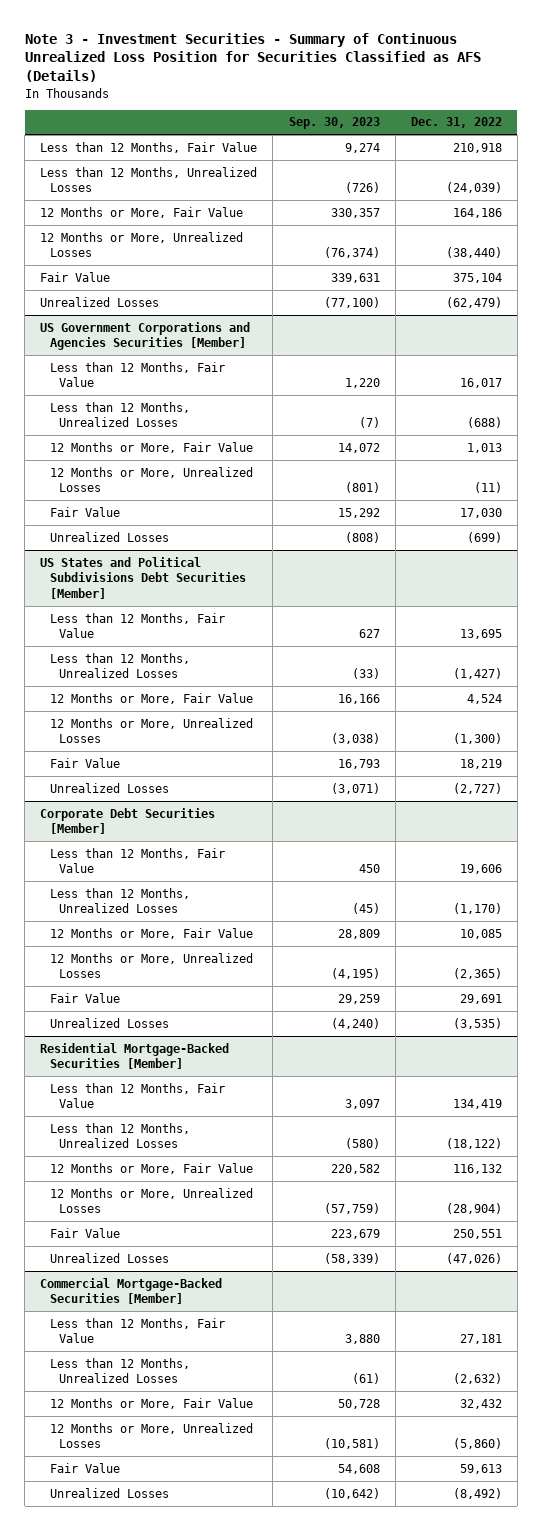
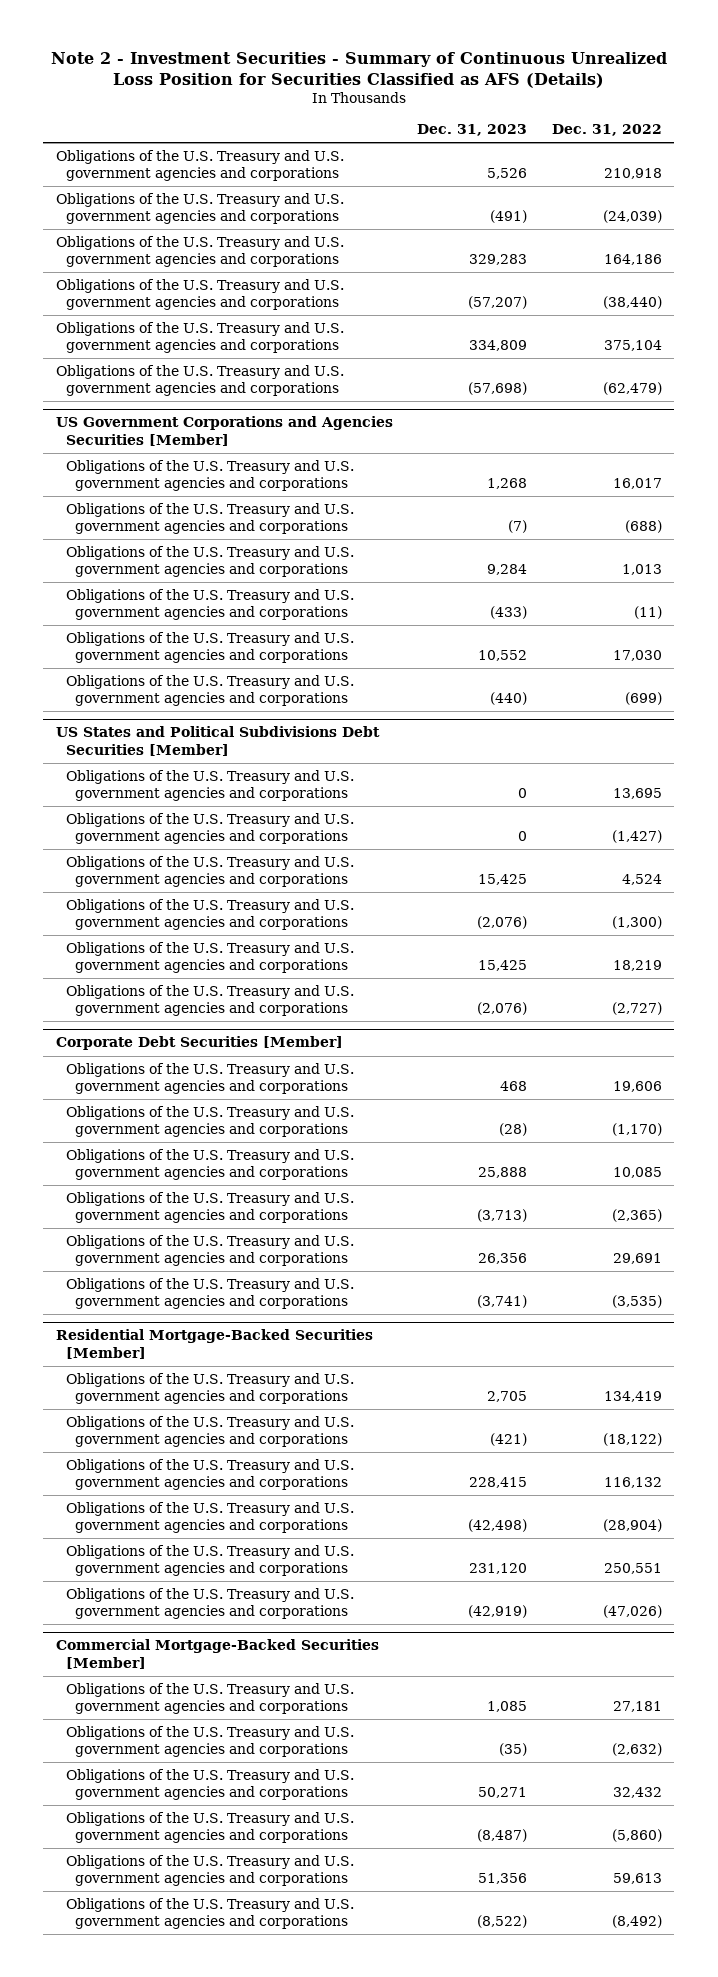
- Note 3 - Investment Securities - Summary of Continuous Unrealized Loss Position for Securities Classified as AFS (Details)
+ Note 2 - Investment Securities - Summary of Continuous Unrealized Loss Position for Securities Classified as AFS (Details)
- | Sep. 30, 2023 | Dec. 31, 2022
+ | Dec. 31, 2023 | Dec. 31, 2022
- Less than 12 Months, Fair Value | 9,274 | 210,918
- Less than 12 Months, Unrealized Losses | (726) | (24,039)
- 12 Months or More, Fair Value | 330,357 | 164,186
- 12 Months or More, Unrealized Losses | (76,374) | (38,440)
- Fair Value | 339,631 | 375,104
- Unrealized Losses | (77,100) | (62,479)
+ Obligations of the U.S. Treasury and U.S. government agencies and corporations | 5,526 | 210,918
+ Obligations of the U.S. Treasury and U.S. government agencies and corporations | (491) | (24,039)
+ Obligations of the U.S. Treasury and U.S. government agencies and corporations | 329,283 | 164,186
+ Obligations of the U.S. Treasury and U.S. government agencies and corporations | (57,207) | (38,440)
+ Obligations of the U.S. Treasury and U.S. government agencies and corporations | 334,809 | 375,104
+ Obligations of the U.S. Treasury and U.S. government agencies and corporations | (57,698) | (62,479)
@ US Government Corporations and Agencies Securities [Member]
- Less than 12 Months, Fair Value | 1,220 | 16,017
- Less than 12 Months, Unrealized Losses | (7) | (688)
- 12 Months or More, Fair Value | 14,072 | 1,013
- 12 Months or More, Unrealized Losses | (801) | (11)
- Fair Value | 15,292 | 17,030
- Unrealized Losses | (808) | (699)
+ Obligations of the U.S. Treasury and U.S. government agencies and corporations | 1,268 | 16,017
+ Obligations of the U.S. Treasury and U.S. government agencies and corporations | (7) | (688)
+ Obligations of the U.S. Treasury and U.S. government agencies and corporations | 9,284 | 1,013
+ Obligations of the U.S. Treasury and U.S. government agencies and corporations | (433) | (11)
+ Obligations of the U.S. Treasury and U.S. government agencies and corporations | 10,552 | 17,030
+ Obligations of the U.S. Treasury and U.S. government agencies and corporations | (440) | (699)
@ US States and Political Subdivisions Debt Securities [Member]
- Less than 12 Months, Fair Value | 627 | 13,695
- Less than 12 Months, Unrealized Losses | (33) | (1,427)
- 12 Months or More, Fair Value | 16,166 | 4,524
- 12 Months or More, Unrealized Losses | (3,038) | (1,300)
- Fair Value | 16,793 | 18,219
- Unrealized Losses | (3,071) | (2,727)
+ Obligations of the U.S. Treasury and U.S. government agencies and corporations | 0 | 13,695
+ Obligations of the U.S. Treasury and U.S. government agencies and corporations | 0 | (1,427)
+ Obligations of the U.S. Treasury and U.S. government agencies and corporations | 15,425 | 4,524
+ Obligations of the U.S. Treasury and U.S. government agencies and corporations | (2,076) | (1,300)
+ Obligations of the U.S. Treasury and U.S. government agencies and corporations | 15,425 | 18,219
+ Obligations of the U.S. Treasury and U.S. government agencies and corporations | (2,076) | (2,727)
@ Corporate Debt Securities [Member]
- Less than 12 Months, Fair Value | 450 | 19,606
- Less than 12 Months, Unrealized Losses | (45) | (1,170)
- 12 Months or More, Fair Value | 28,809 | 10,085
- 12 Months or More, Unrealized Losses | (4,195) | (2,365)
- Fair Value | 29,259 | 29,691
- Unrealized Losses | (4,240) | (3,535)
+ Obligations of the U.S. Treasury and U.S. government agencies and corporations | 468 | 19,606
+ Obligations of the U.S. Treasury and U.S. government agencies and corporations | (28) | (1,170)
+ Obligations of the U.S. Treasury and U.S. government agencies and corporations | 25,888 | 10,085
+ Obligations of the U.S. Treasury and U.S. government agencies and corporations | (3,713) | (2,365)
+ Obligations of the U.S. Treasury and U.S. government agencies and corporations | 26,356 | 29,691
+ Obligations of the U.S. Treasury and U.S. government agencies and corporations | (3,741) | (3,535)
@ Residential Mortgage-Backed Securities [Member]
- Less than 12 Months, Fair Value | 3,097 | 134,419
- Less than 12 Months, Unrealized Losses | (580) | (18,122)
- 12 Months or More, Fair Value | 220,582 | 116,132
- 12 Months or More, Unrealized Losses | (57,759) | (28,904)
- Fair Value | 223,679 | 250,551
- Unrealized Losses | (58,339) | (47,026)
+ Obligations of the U.S. Treasury and U.S. government agencies and corporations | 2,705 | 134,419
+ Obligations of the U.S. Treasury and U.S. government agencies and corporations | (421) | (18,122)
+ Obligations of the U.S. Treasury and U.S. government agencies and corporations | 228,415 | 116,132
+ Obligations of the U.S. Treasury and U.S. government agencies and corporations | (42,498) | (28,904)
+ Obligations of the U.S. Treasury and U.S. government agencies and corporations | 231,120 | 250,551
+ Obligations of the U.S. Treasury and U.S. government agencies and corporations | (42,919) | (47,026)
@ Commercial Mortgage-Backed Securities [Member]
- Less than 12 Months, Fair Value | 3,880 | 27,181
- Less than 12 Months, Unrealized Losses | (61) | (2,632)
- 12 Months or More, Fair Value | 50,728 | 32,432
- 12 Months or More, Unrealized Losses | (10,581) | (5,860)
- Fair Value | 54,608 | 59,613
- Unrealized Losses | (10,642) | (8,492)
+ Obligations of the U.S. Treasury and U.S. government agencies and corporations | 1,085 | 27,181
+ Obligations of the U.S. Treasury and U.S. government agencies and corporations | (35) | (2,632)
+ Obligations of the U.S. Treasury and U.S. government agencies and corporations | 50,271 | 32,432
+ Obligations of the U.S. Treasury and U.S. government agencies and corporations | (8,487) | (5,860)
+ Obligations of the U.S. Treasury and U.S. government agencies and corporations | 51,356 | 59,613
+ Obligations of the U.S. Treasury and U.S. government agencies and corporations | (8,522) | (8,492)

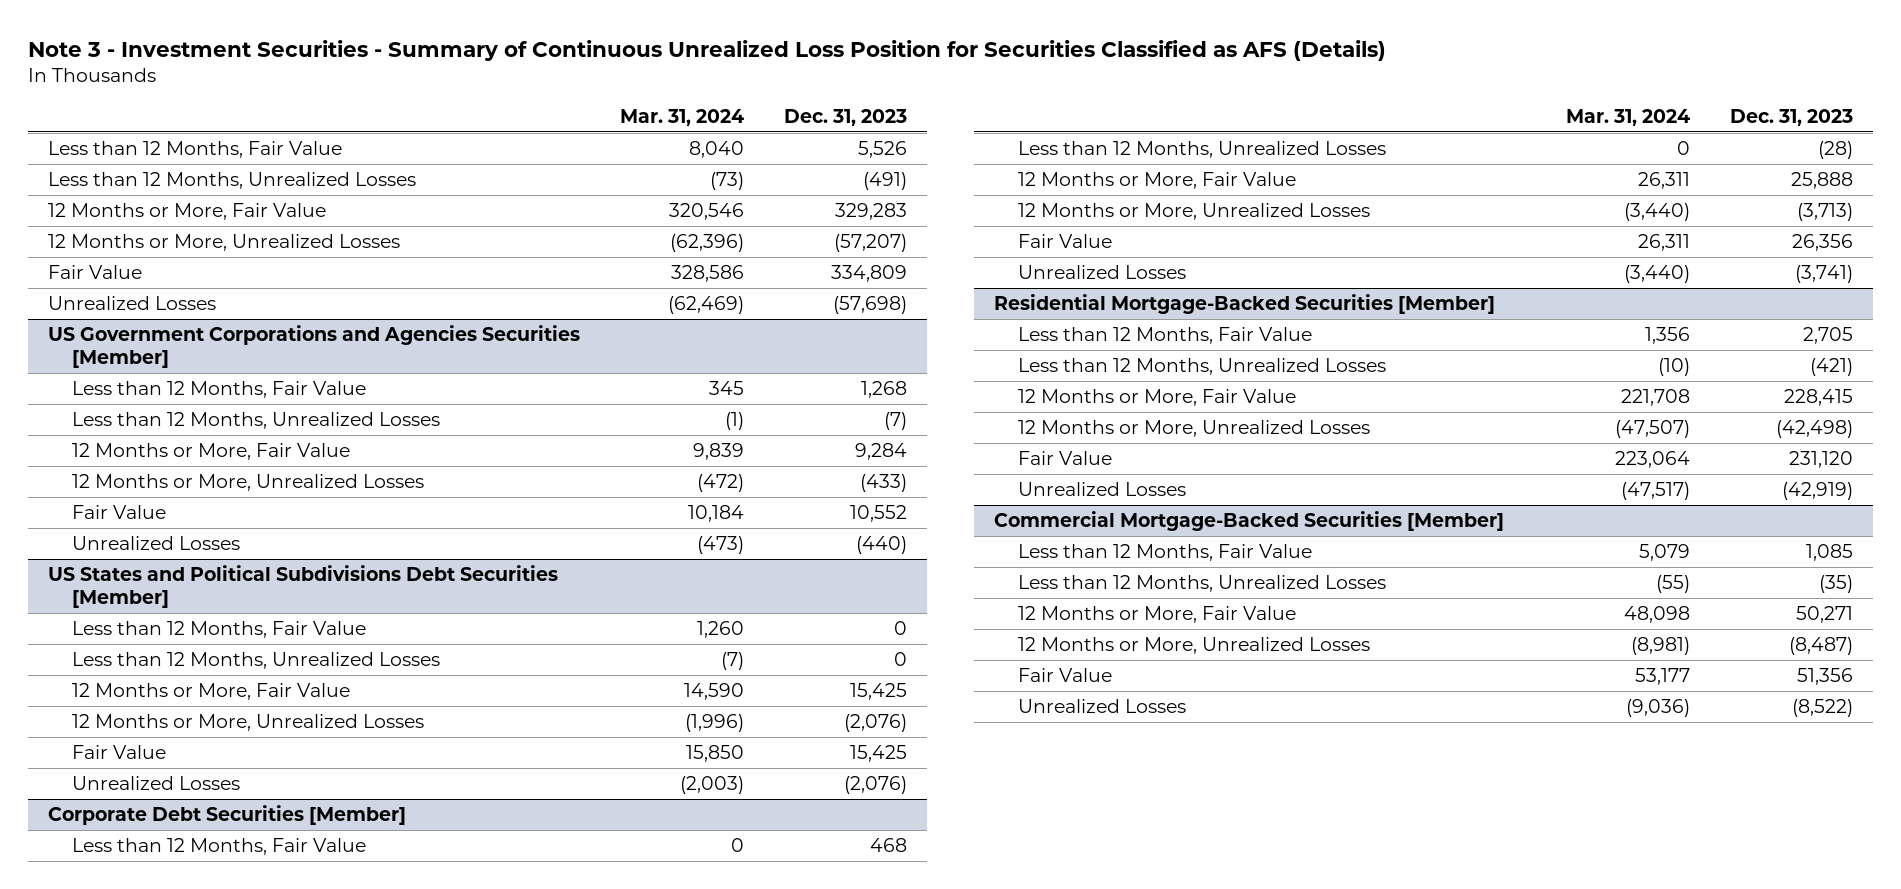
- Note 2 - Investment Securities - Summary of Continuous Unrealized Loss Position for Securities Classified as AFS (Details)
+ Note 3 - Investment Securities - Summary of Continuous Unrealized Loss Position for Securities Classified as AFS (Details)
- | Dec. 31, 2023 | Dec. 31, 2022
+ | Mar. 31, 2024 | Dec. 31, 2023
- Obligations of the U.S. Treasury and U.S. government agencies and corporations | 5,526 | 210,918
- Obligations of the U.S. Treasury and U.S. government agencies and corporations | (491) | (24,039)
- Obligations of the U.S. Treasury and U.S. government agencies and corporations | 329,283 | 164,186
- Obligations of the U.S. Treasury and U.S. government agencies and corporations | (57,207) | (38,440)
- Obligations of the U.S. Treasury and U.S. government agencies and corporations | 334,809 | 375,104
- Obligations of the U.S. Treasury and U.S. government agencies and corporations | (57,698) | (62,479)
+ Less than 12 Months, Fair Value | 8,040 | 5,526
+ Less than 12 Months, Unrealized Losses | (73) | (491)
+ 12 Months or More, Fair Value | 320,546 | 329,283
+ 12 Months or More, Unrealized Losses | (62,396) | (57,207)
+ Fair Value | 328,586 | 334,809
+ Unrealized Losses | (62,469) | (57,698)
@ US Government Corporations and Agencies Securities [Member]
- Obligations of the U.S. Treasury and U.S. government agencies and corporations | 1,268 | 16,017
- Obligations of the U.S. Treasury and U.S. government agencies and corporations | (7) | (688)
- Obligations of the U.S. Treasury and U.S. government agencies and corporations | 9,284 | 1,013
- Obligations of the U.S. Treasury and U.S. government agencies and corporations | (433) | (11)
- Obligations of the U.S. Treasury and U.S. government agencies and corporations | 10,552 | 17,030
- Obligations of the U.S. Treasury and U.S. government agencies and corporations | (440) | (699)
+ Less than 12 Months, Fair Value | 345 | 1,268
+ Less than 12 Months, Unrealized Losses | (1) | (7)
+ 12 Months or More, Fair Value | 9,839 | 9,284
+ 12 Months or More, Unrealized Losses | (472) | (433)
+ Fair Value | 10,184 | 10,552
+ Unrealized Losses | (473) | (440)
@ US States and Political Subdivisions Debt Securities [Member]
- Obligations of the U.S. Treasury and U.S. government agencies and corporations | 0 | 13,695
- Obligations of the U.S. Treasury and U.S. government agencies and corporations | 0 | (1,427)
- Obligations of the U.S. Treasury and U.S. government agencies and corporations | 15,425 | 4,524
- Obligations of the U.S. Treasury and U.S. government agencies and corporations | (2,076) | (1,300)
- Obligations of the U.S. Treasury and U.S. government agencies and corporations | 15,425 | 18,219
- Obligations of the U.S. Treasury and U.S. government agencies and corporations | (2,076) | (2,727)
+ Less than 12 Months, Fair Value | 1,260 | 0
+ Less than 12 Months, Unrealized Losses | (7) | 0
+ 12 Months or More, Fair Value | 14,590 | 15,425
+ 12 Months or More, Unrealized Losses | (1,996) | (2,076)
+ Fair Value | 15,850 | 15,425
+ Unrealized Losses | (2,003) | (2,076)
@ Corporate Debt Securities [Member]
- Obligations of the U.S. Treasury and U.S. government agencies and corporations | 468 | 19,606
- Obligations of the U.S. Treasury and U.S. government agencies and corporations | (28) | (1,170)
- Obligations of the U.S. Treasury and U.S. government agencies and corporations | 25,888 | 10,085
- Obligations of the U.S. Treasury and U.S. government agencies and corporations | (3,713) | (2,365)
- Obligations of the U.S. Treasury and U.S. government agencies and corporations | 26,356 | 29,691
- Obligations of the U.S. Treasury and U.S. government agencies and corporations | (3,741) | (3,535)
+ Less than 12 Months, Fair Value | 0 | 468
+ Less than 12 Months, Unrealized Losses | 0 | (28)
+ 12 Months or More, Fair Value | 26,311 | 25,888
+ 12 Months or More, Unrealized Losses | (3,440) | (3,713)
+ Fair Value | 26,311 | 26,356
+ Unrealized Losses | (3,440) | (3,741)
@ Residential Mortgage-Backed Securities [Member]
- Obligations of the U.S. Treasury and U.S. government agencies and corporations | 2,705 | 134,419
- Obligations of the U.S. Treasury and U.S. government agencies and corporations | (421) | (18,122)
- Obligations of the U.S. Treasury and U.S. government agencies and corporations | 228,415 | 116,132
- Obligations of the U.S. Treasury and U.S. government agencies and corporations | (42,498) | (28,904)
- Obligations of the U.S. Treasury and U.S. government agencies and corporations | 231,120 | 250,551
- Obligations of the U.S. Treasury and U.S. government agencies and corporations | (42,919) | (47,026)
+ Less than 12 Months, Fair Value | 1,356 | 2,705
+ Less than 12 Months, Unrealized Losses | (10) | (421)
+ 12 Months or More, Fair Value | 221,708 | 228,415
+ 12 Months or More, Unrealized Losses | (47,507) | (42,498)
+ Fair Value | 223,064 | 231,120
+ Unrealized Losses | (47,517) | (42,919)
@ Commercial Mortgage-Backed Securities [Member]
- Obligations of the U.S. Treasury and U.S. government agencies and corporations | 1,085 | 27,181
- Obligations of the U.S. Treasury and U.S. government agencies and corporations | (35) | (2,632)
- Obligations of the U.S. Treasury and U.S. government agencies and corporations | 50,271 | 32,432
- Obligations of the U.S. Treasury and U.S. government agencies and corporations | (8,487) | (5,860)
- Obligations of the U.S. Treasury and U.S. government agencies and corporations | 51,356 | 59,613
- Obligations of the U.S. Treasury and U.S. government agencies and corporations | (8,522) | (8,492)
+ Less than 12 Months, Fair Value | 5,079 | 1,085
+ Less than 12 Months, Unrealized Losses | (55) | (35)
+ 12 Months or More, Fair Value | 48,098 | 50,271
+ 12 Months or More, Unrealized Losses | (8,981) | (8,487)
+ Fair Value | 53,177 | 51,356
+ Unrealized Losses | (9,036) | (8,522)

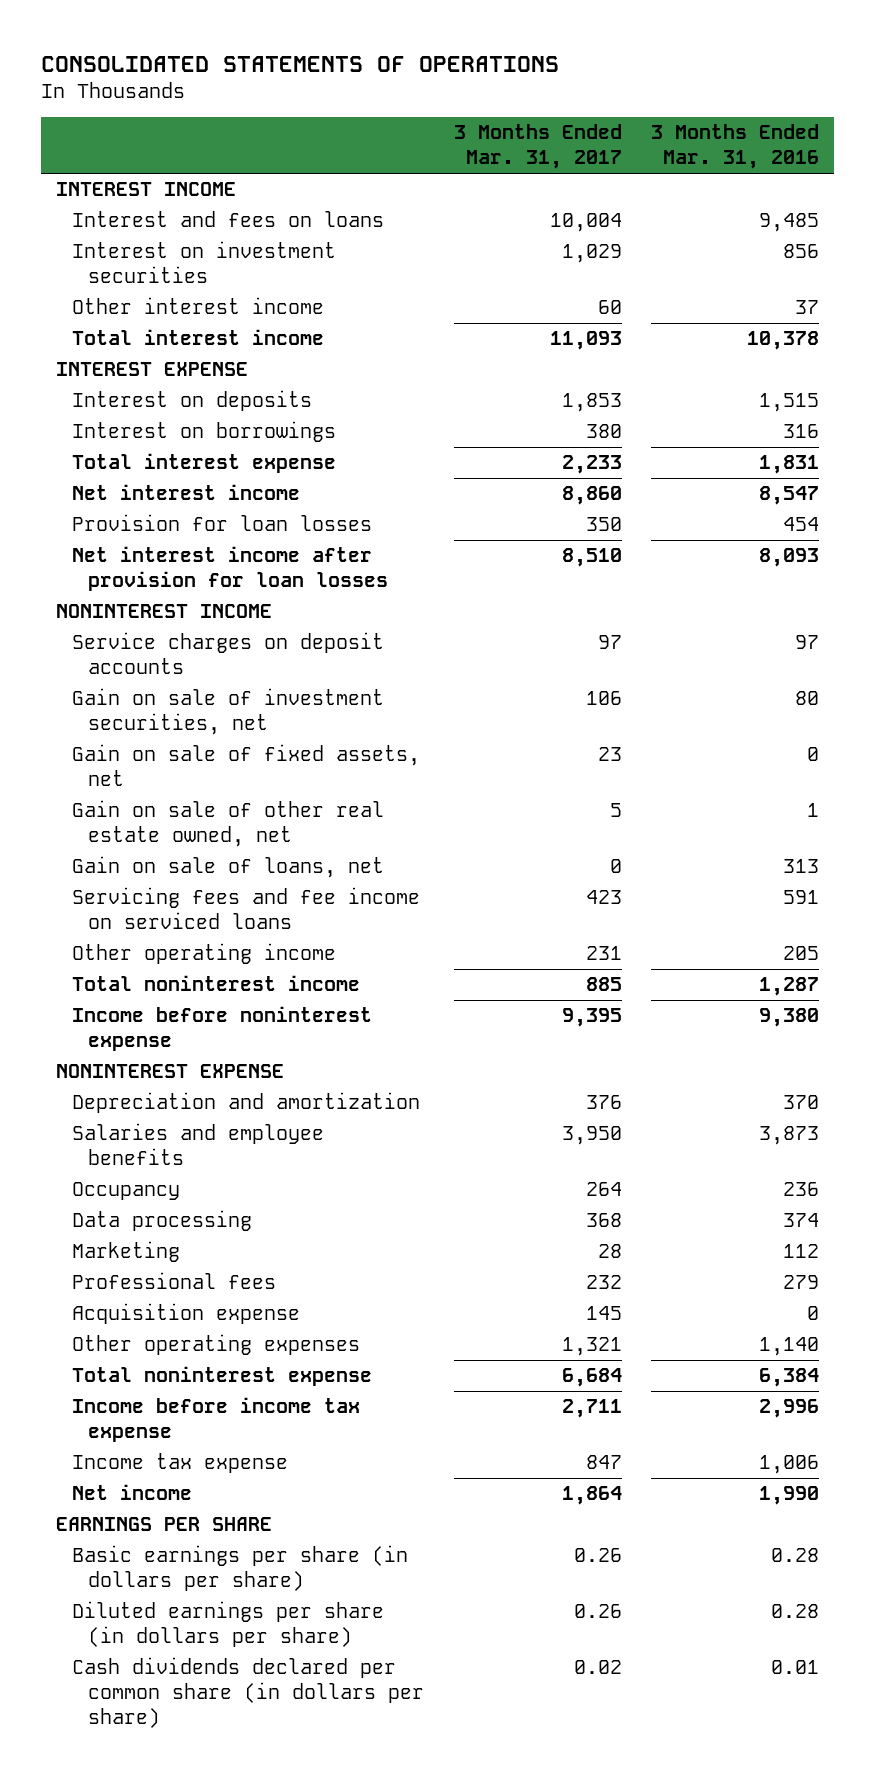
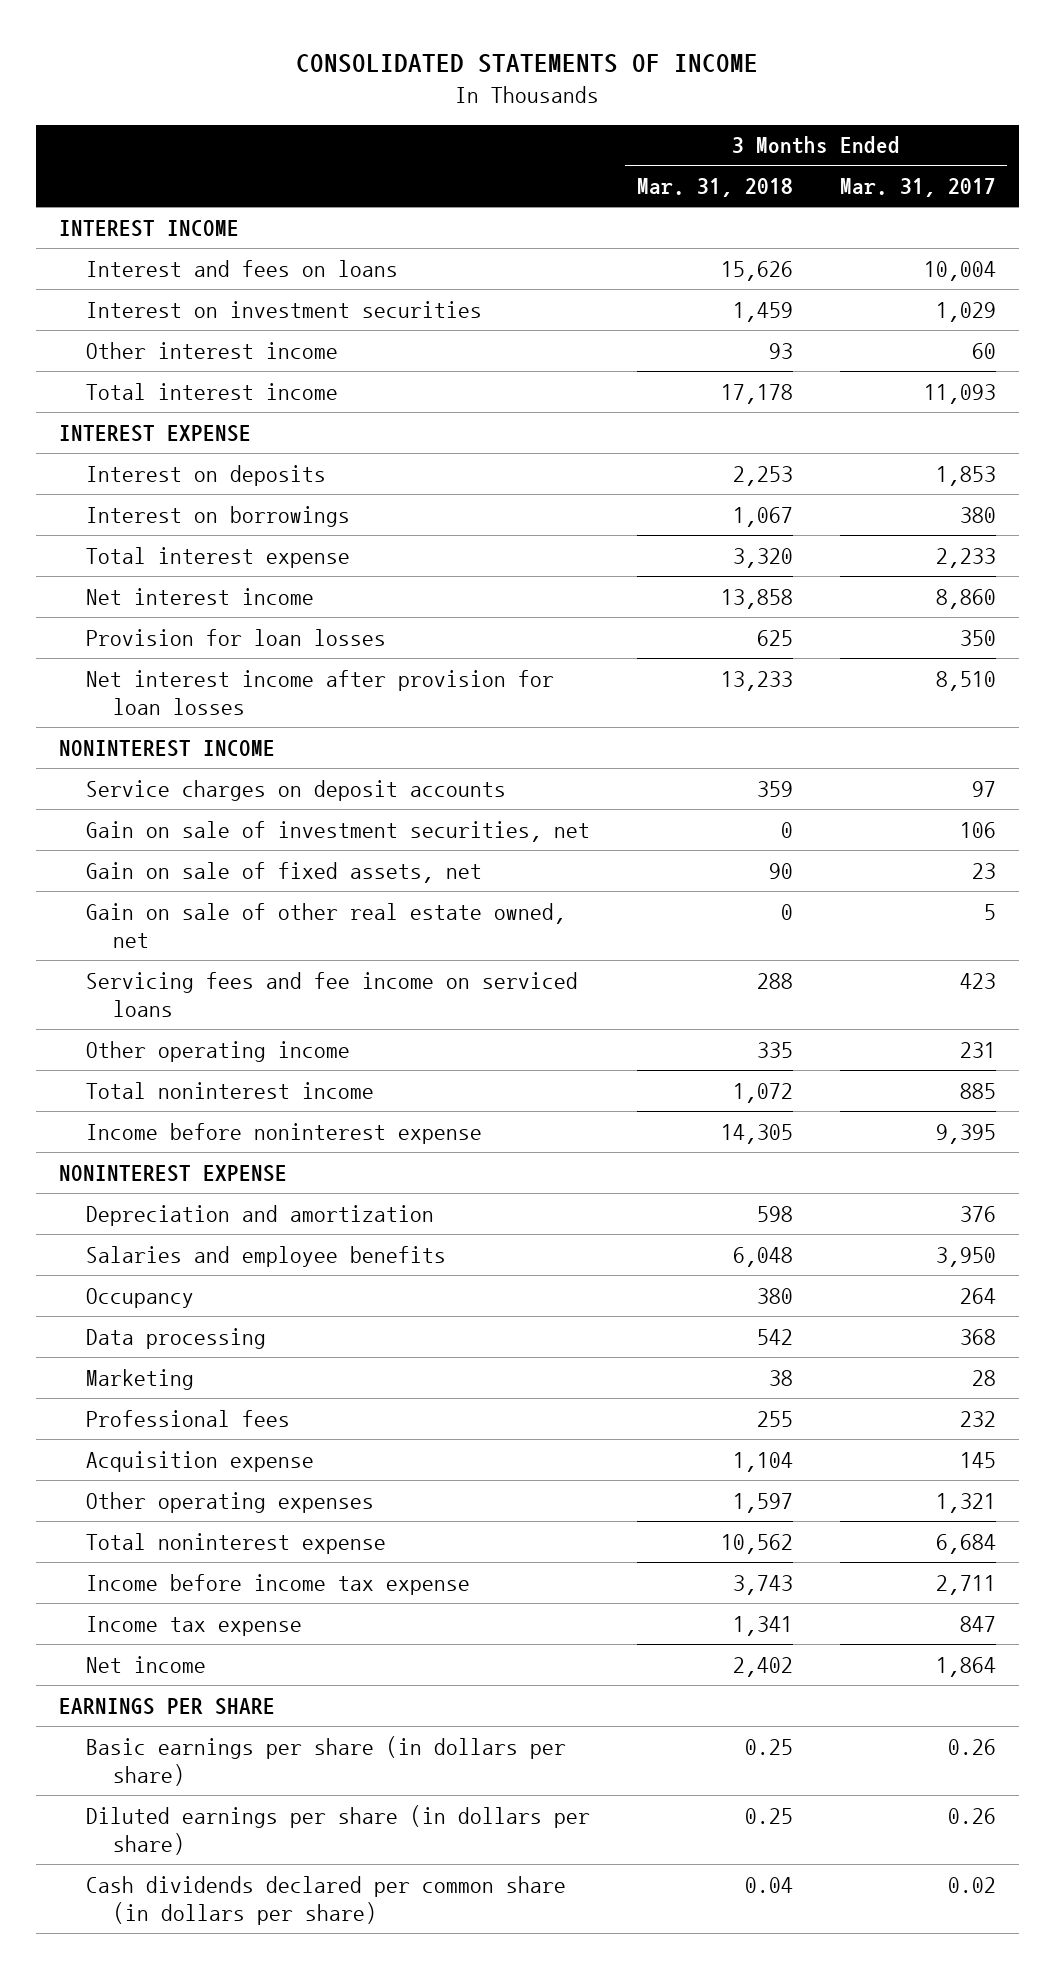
- CONSOLIDATED STATEMENTS OF OPERATIONS
+ CONSOLIDATED STATEMENTS OF INCOME
- | 3 Months Ended Mar. 31, 2017 | 3 Months Ended Mar. 31, 2016
+ | 3 Months Ended Mar. 31, 2018 | 3 Months Ended Mar. 31, 2017
- Gain on sale of loans, net | 0 | 313

